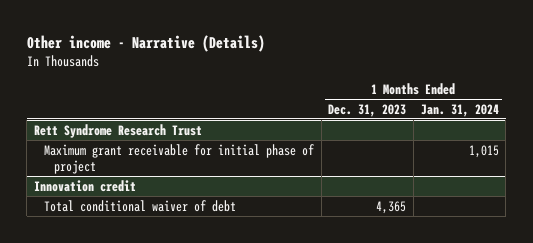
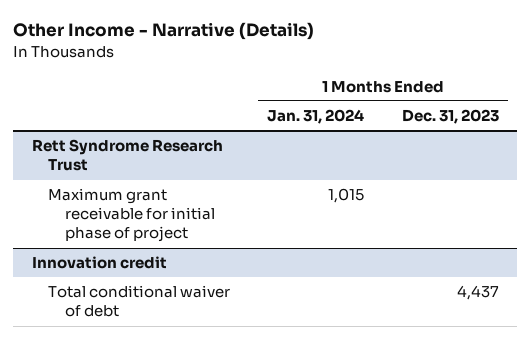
- Other income - Narrative (Details)
+ Other Income - Narrative (Details)
- | 1 Months Ended Dec. 31, 2023 | 1 Months Ended Jan. 31, 2024
+ | 1 Months Ended Jan. 31, 2024 | 1 Months Ended Dec. 31, 2023
@ Innovation credit
- Total conditional waiver of debt | 4,365 |
+ Total conditional waiver of debt | | 4,437

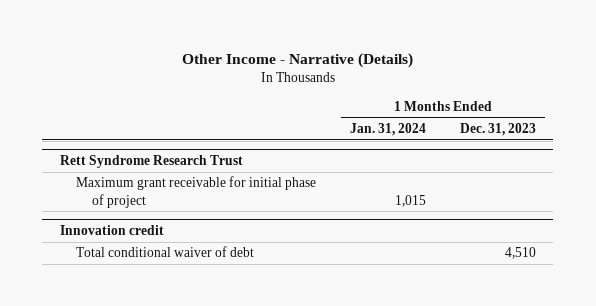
@ Innovation credit
- Total conditional waiver of debt | | 4,437
+ Total conditional waiver of debt | | 4,510

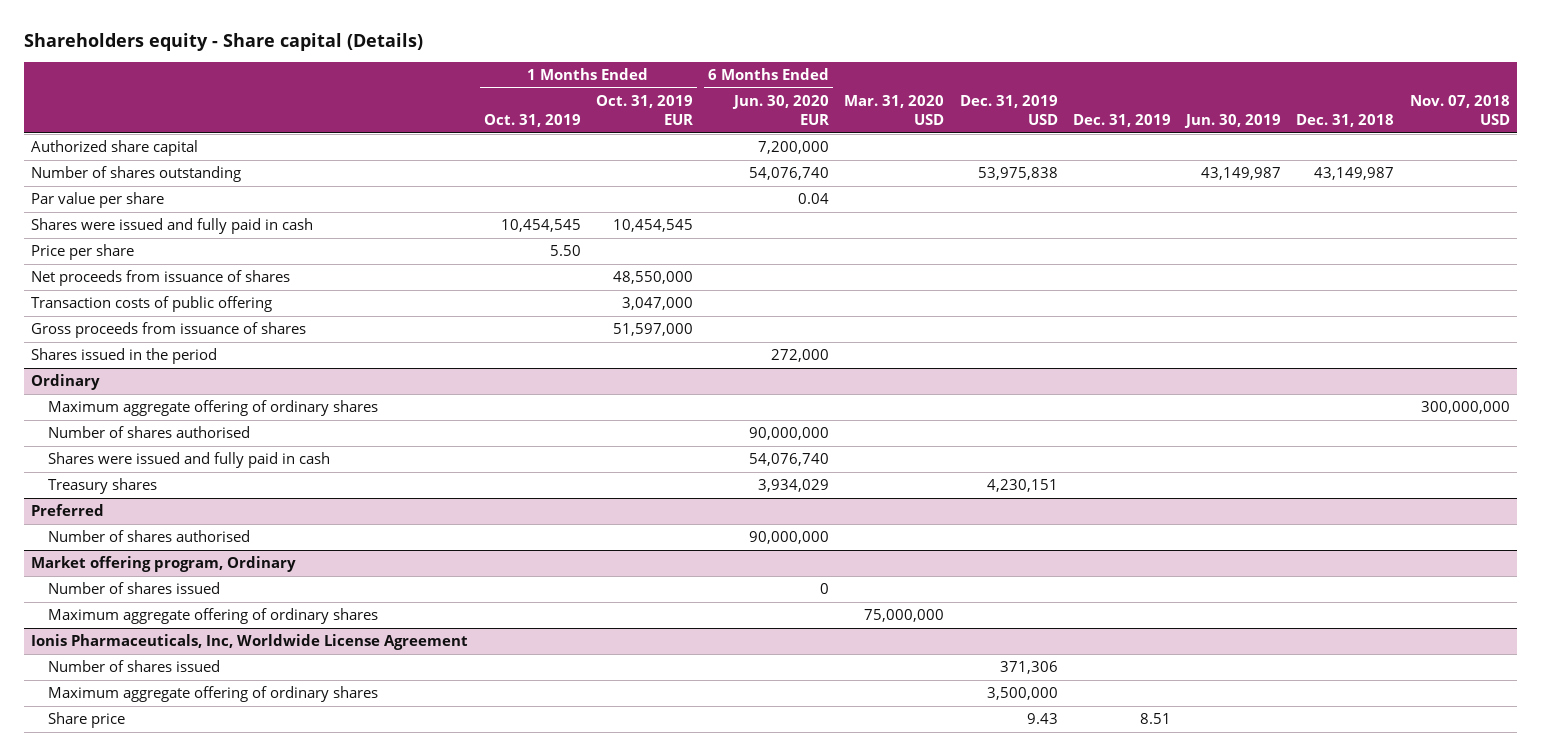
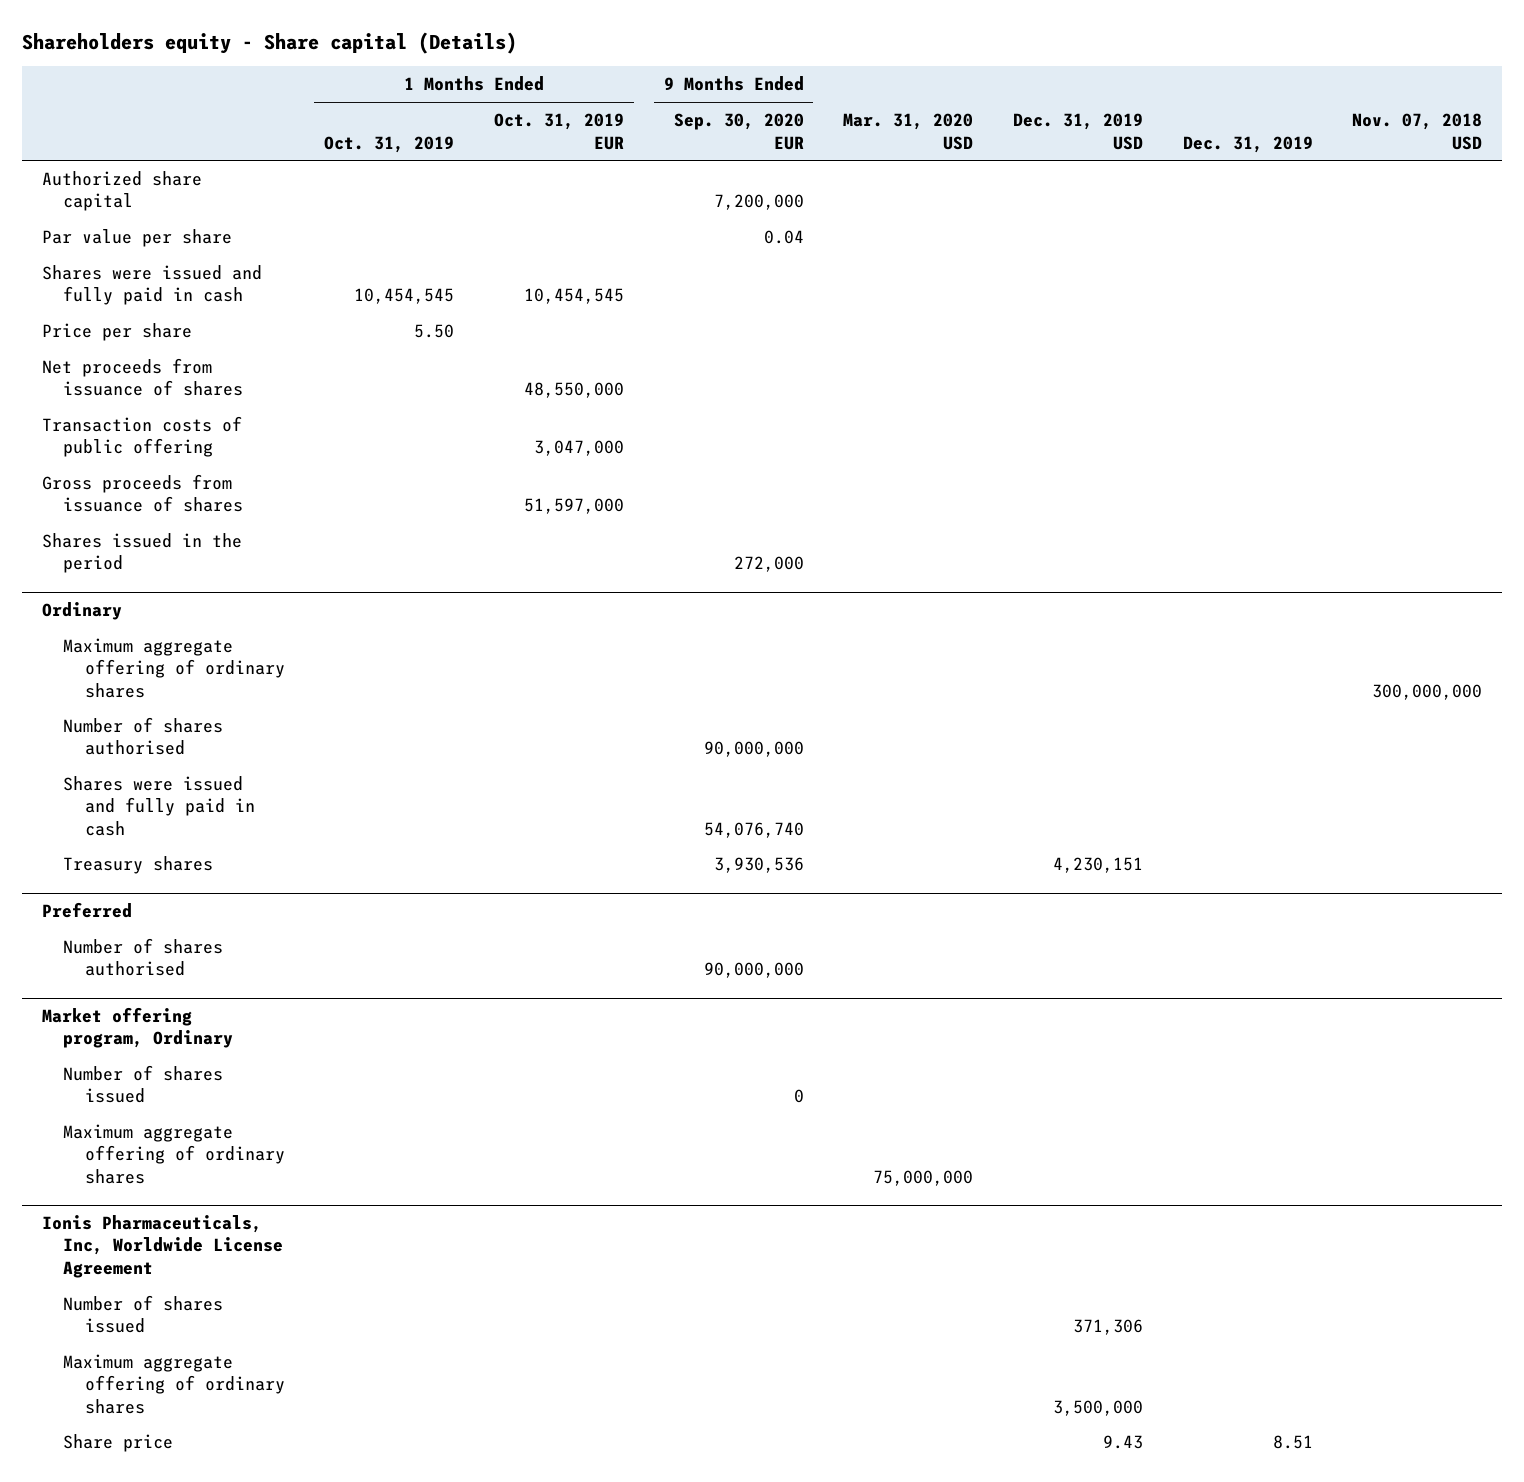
- | 1 Months Ended Oct. 31, 2019 | 1 Months Ended Oct. 31, 2019 EUR | 6 Months Ended Jun. 30, 2020 EUR | Mar. 31, 2020 USD | Dec. 31, 2019 USD | Dec. 31, 2019 | Jun. 30, 2019 | Dec. 31, 2018 | Nov. 07, 2018 USD
+ | 1 Months Ended Oct. 31, 2019 | 1 Months Ended Oct. 31, 2019 EUR | 9 Months Ended Sep. 30, 2020 EUR | Mar. 31, 2020 USD | Dec. 31, 2019 USD | Dec. 31, 2019 | Nov. 07, 2018 USD
- Number of shares outstanding | | | 54,076,740 | | 53,975,838 | | 43,149,987 | 43,149,987 |

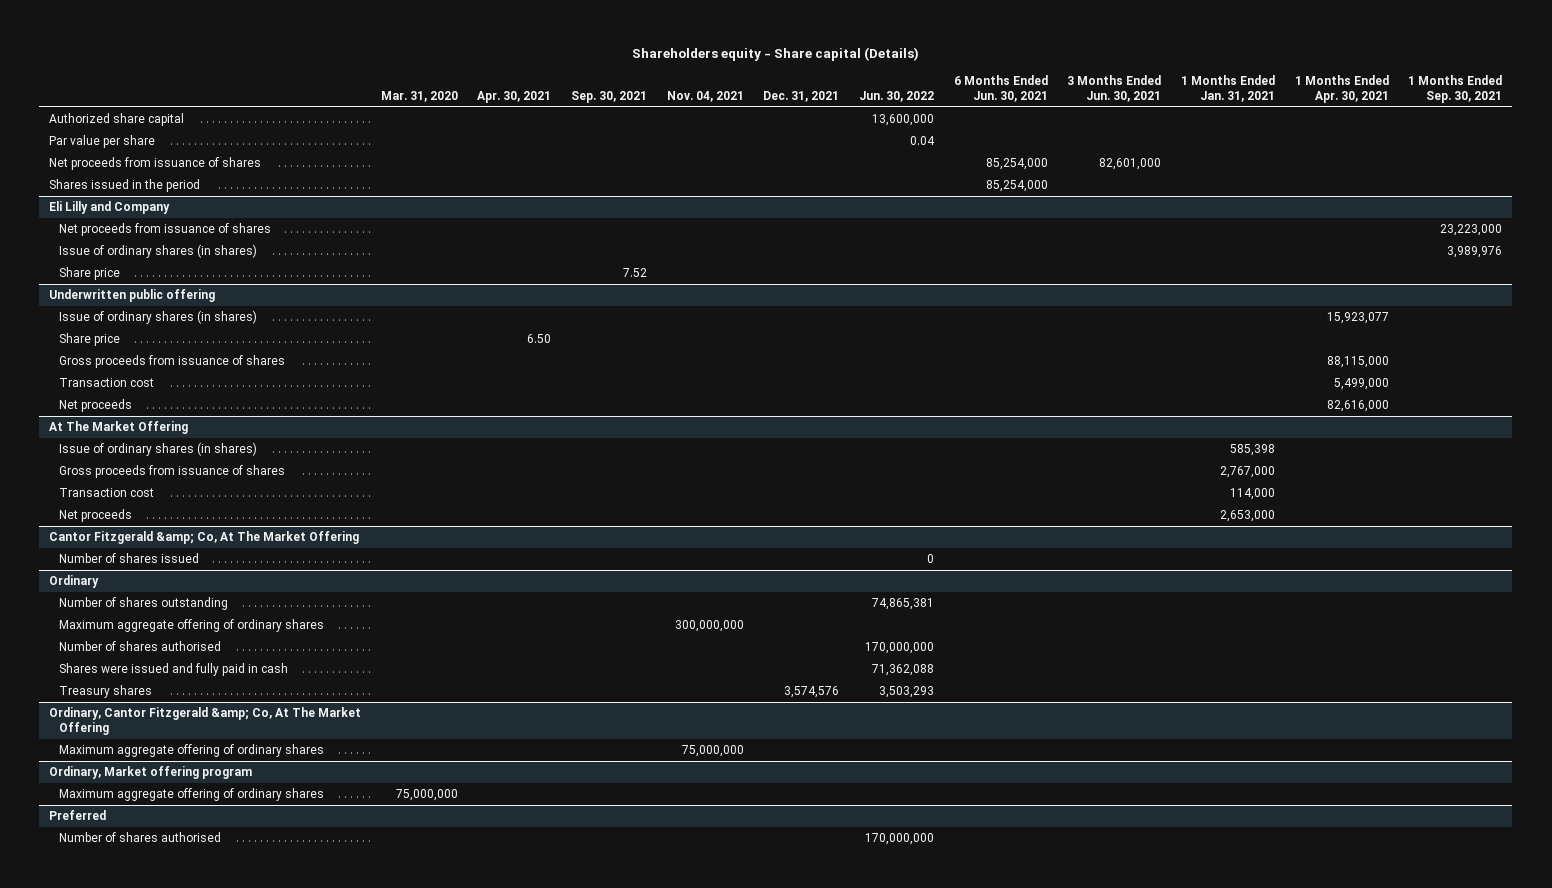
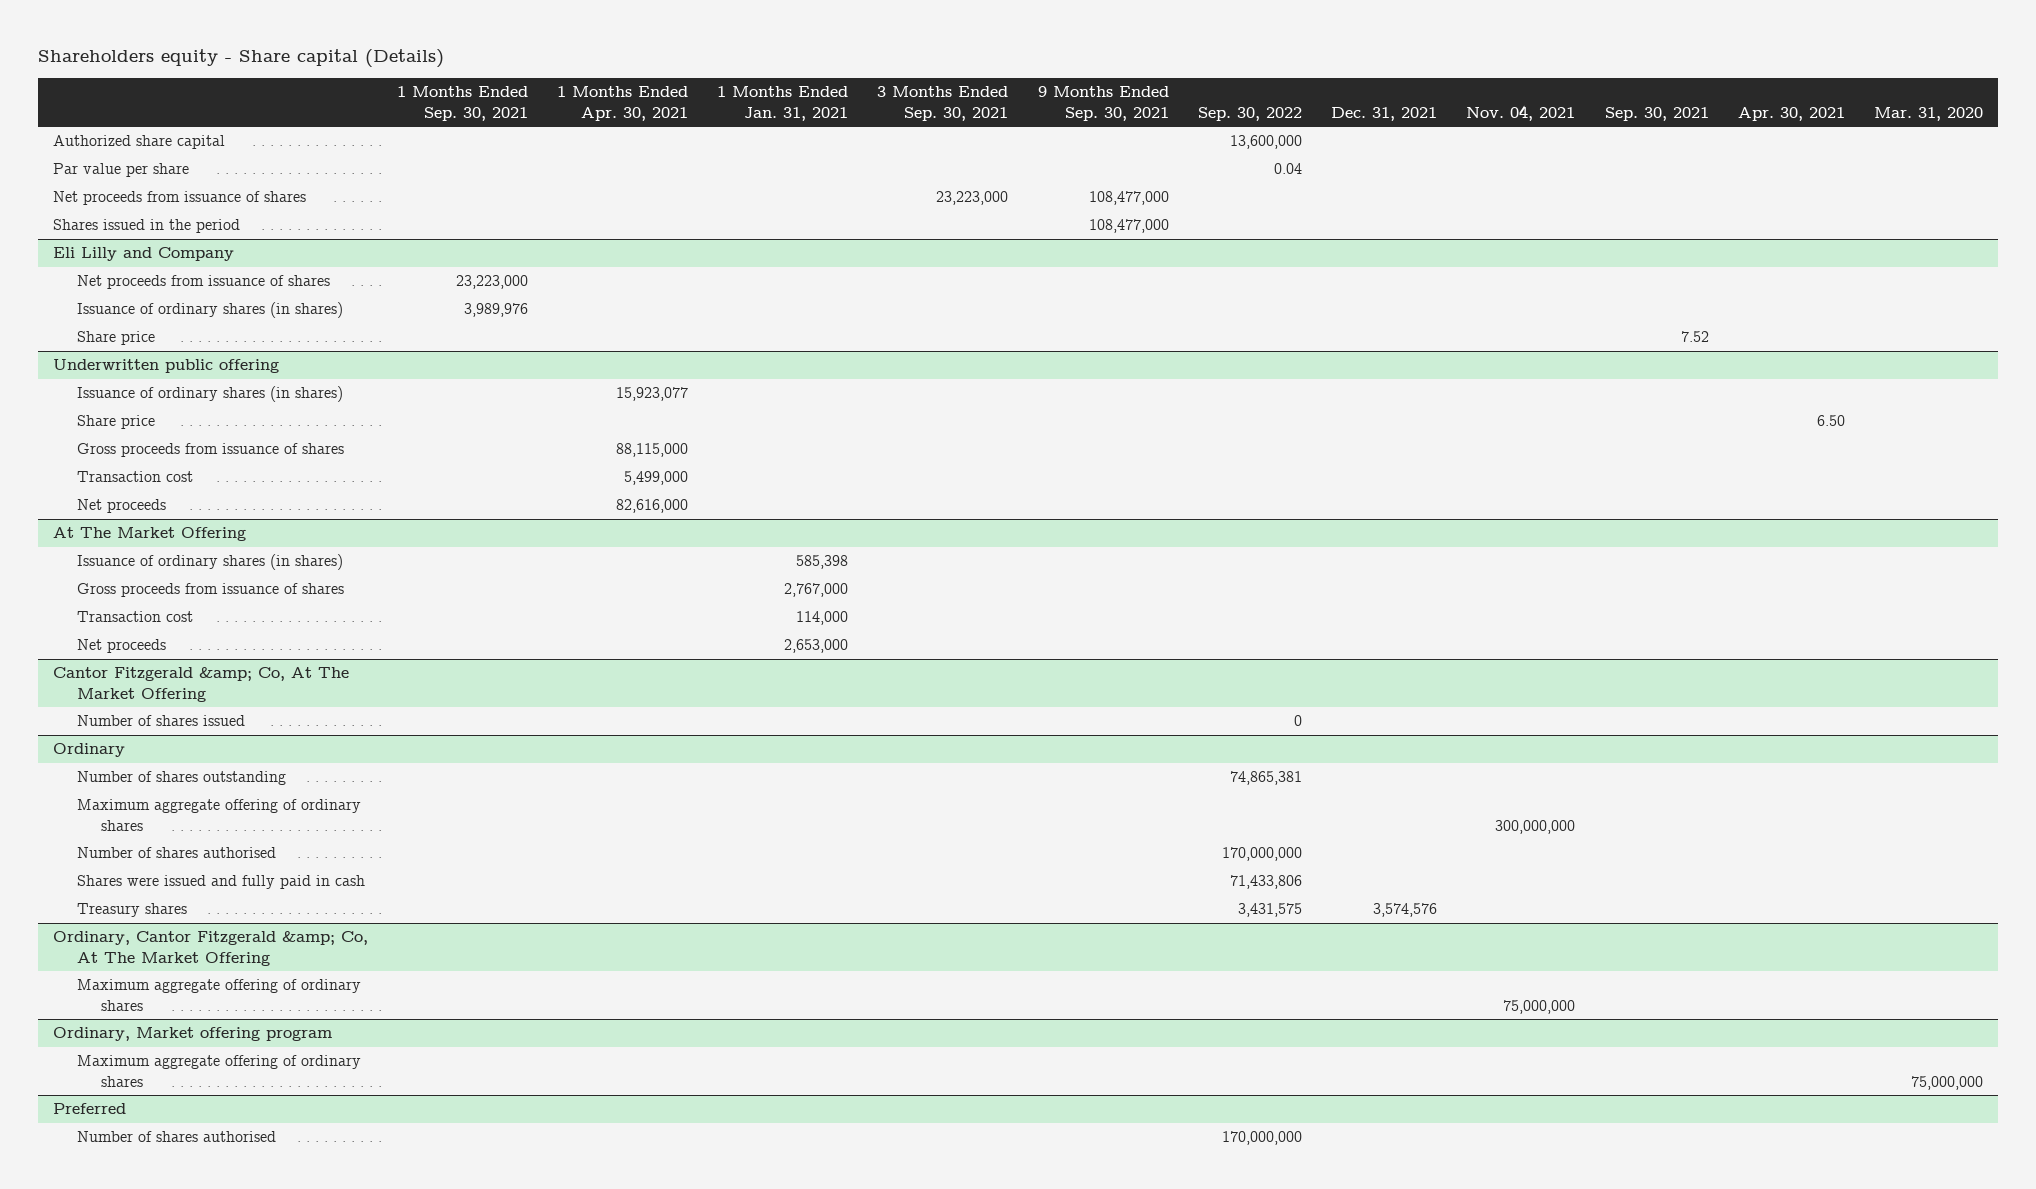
- | Mar. 31, 2020 | Apr. 30, 2021 | Sep. 30, 2021 | Nov. 04, 2021 | Dec. 31, 2021 | Jun. 30, 2022 | 6 Months Ended Jun. 30, 2021 | 3 Months Ended Jun. 30, 2021 | 1 Months Ended Jan. 31, 2021 | 1 Months Ended Apr. 30, 2021 | 1 Months Ended Sep. 30, 2021
+ | 1 Months Ended Sep. 30, 2021 | 1 Months Ended Apr. 30, 2021 | 1 Months Ended Jan. 31, 2021 | 3 Months Ended Sep. 30, 2021 | 9 Months Ended Sep. 30, 2021 | Sep. 30, 2022 | Dec. 31, 2021 | Nov. 04, 2021 | Sep. 30, 2021 | Apr. 30, 2021 | Mar. 31, 2020
@ Eli Lilly and Company
- Issue of ordinary shares (in shares) | | | | | | | | | | | 3,989,976
+ Issuance of ordinary shares (in shares) | 3,989,976 | | | | | | | | | |
@ Underwritten public offering
- Issue of ordinary shares (in shares) | | | | | | | | | | 15,923,077 |
+ Issuance of ordinary shares (in shares) | | 15,923,077 | | | | | | | | |
@ At The Market Offering
- Issue of ordinary shares (in shares) | | | | | | | | | 585,398 | |
+ Issuance of ordinary shares (in shares) | | | 585,398 | | | | | | | |

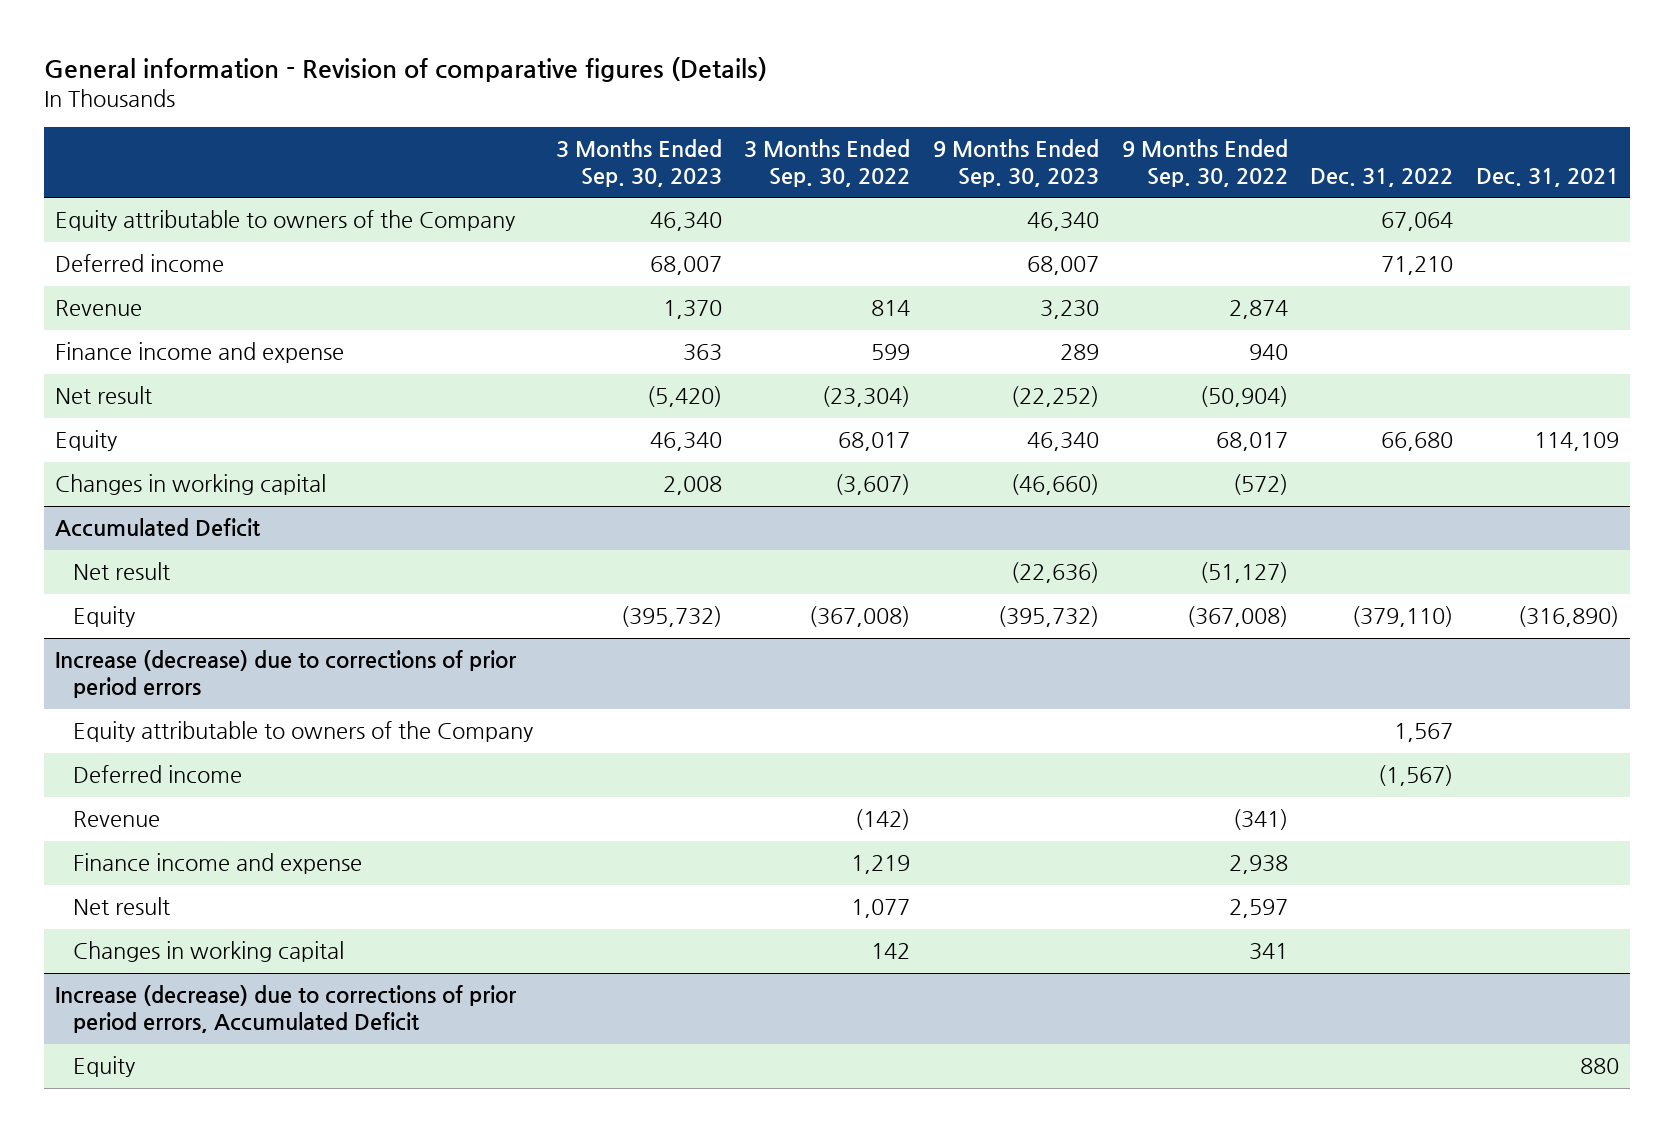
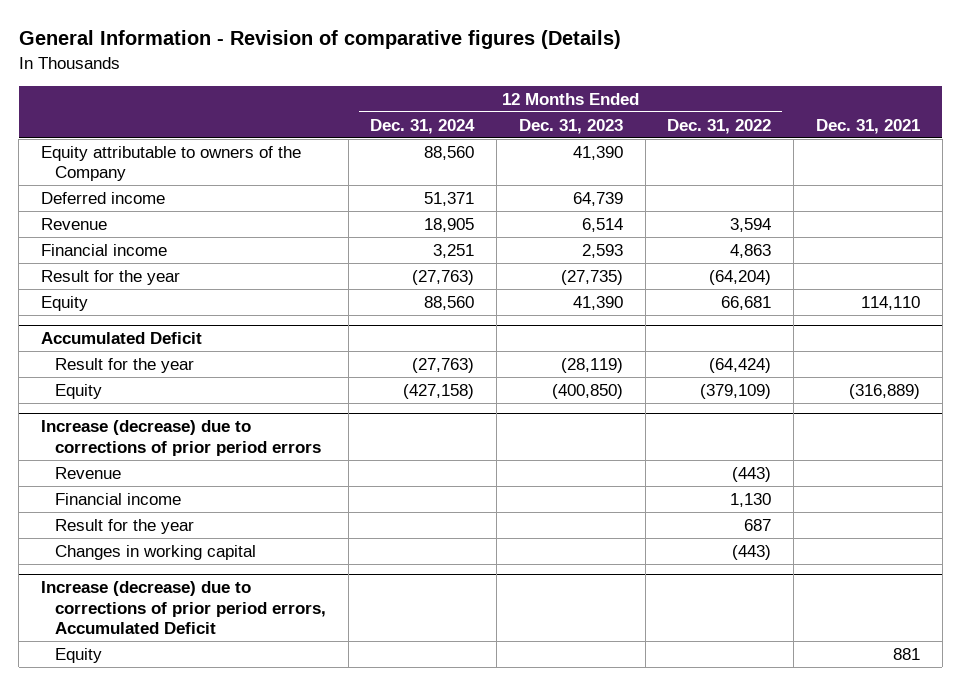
- General information - Revision of comparative figures (Details)
+ General Information - Revision of comparative figures (Details)
- | 3 Months Ended Sep. 30, 2023 | 3 Months Ended Sep. 30, 2022 | 9 Months Ended Sep. 30, 2023 | 9 Months Ended Sep. 30, 2022 | Dec. 31, 2022 | Dec. 31, 2021
+ | 12 Months Ended Dec. 31, 2024 | 12 Months Ended Dec. 31, 2023 | 12 Months Ended Dec. 31, 2022 | Dec. 31, 2021
- Finance income and expense | 363 | 599 | 289 | 940 | |
- Net result | (5,420) | (23,304) | (22,252) | (50,904) | |
- Equity | 46,340 | 68,017 | 46,340 | 68,017 | 66,680 | 114,109
- Changes in working capital | 2,008 | (3,607) | (46,660) | (572) | |
+ Financial income | 3,251 | 2,593 | 4,863 |
+ Result for the year | (27,763) | (27,735) | (64,204) |
+ Equity | 88,560 | 41,390 | 66,681 | 114,110
@ Accumulated Deficit
- Net result | | | (22,636) | (51,127) | |
- Equity | (395,732) | (367,008) | (395,732) | (367,008) | (379,110) | (316,890)
+ Result for the year | (27,763) | (28,119) | (64,424) |
+ Equity | (427,158) | (400,850) | (379,109) | (316,889)
@ Increase (decrease) due to corrections of prior period errors
- Equity attributable to owners of the Company | | | | | 1,567 |
- Deferred income | | | | | (1,567) |
- Finance income and expense | | 1,219 | | 2,938 | |
- Net result | | 1,077 | | 2,597 | |
+ Financial income | | | 1,130 |
+ Result for the year | | | 687 |
@ Increase (decrease) due to corrections of prior period errors, Accumulated Deficit
- Equity | | | | | | 880
+ Equity | | | | 881

